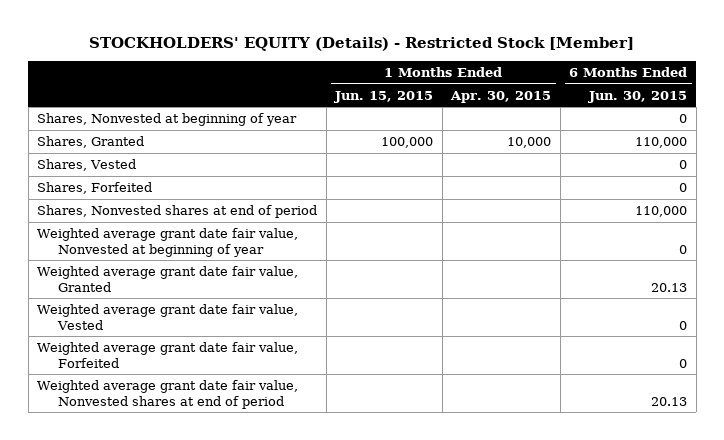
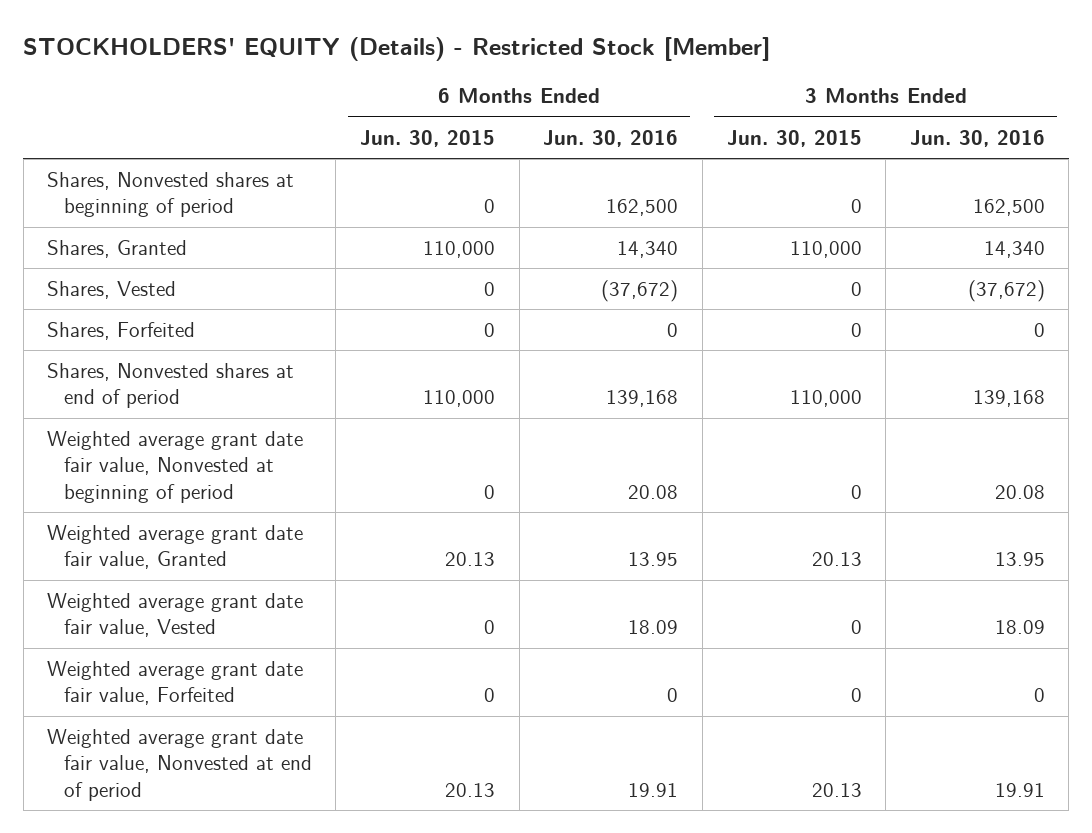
- | 1 Months Ended Jun. 15, 2015 | 1 Months Ended Apr. 30, 2015 | 6 Months Ended Jun. 30, 2015
+ | 6 Months Ended Jun. 30, 2015 | 6 Months Ended Jun. 30, 2016 | 3 Months Ended Jun. 30, 2015 | 3 Months Ended Jun. 30, 2016
- Shares, Nonvested at beginning of year | | | 0
+ Shares, Nonvested shares at beginning of period | 0 | 162,500 | 0 | 162,500
- Weighted average grant date fair value, Nonvested at beginning of year | | | 0
+ Weighted average grant date fair value, Nonvested at beginning of period | 0 | 20.08 | 0 | 20.08
- Weighted average grant date fair value, Nonvested shares at end of period | | | 20.13
+ Weighted average grant date fair value, Nonvested at end of period | 20.13 | 19.91 | 20.13 | 19.91

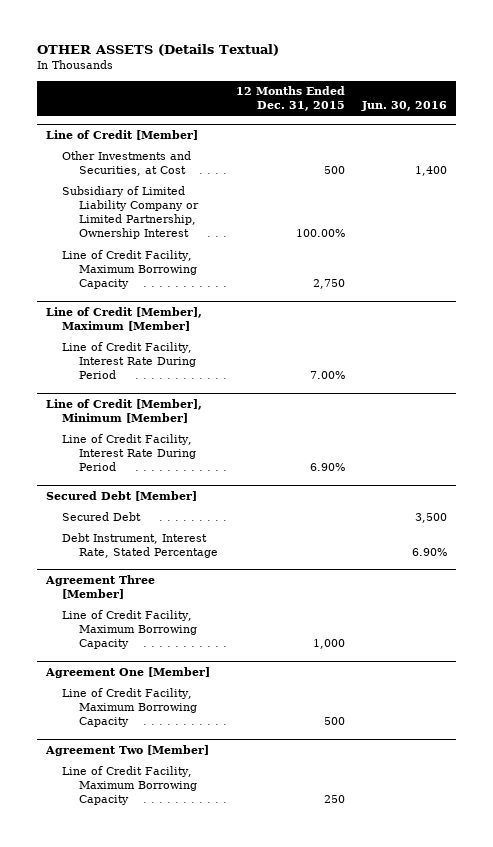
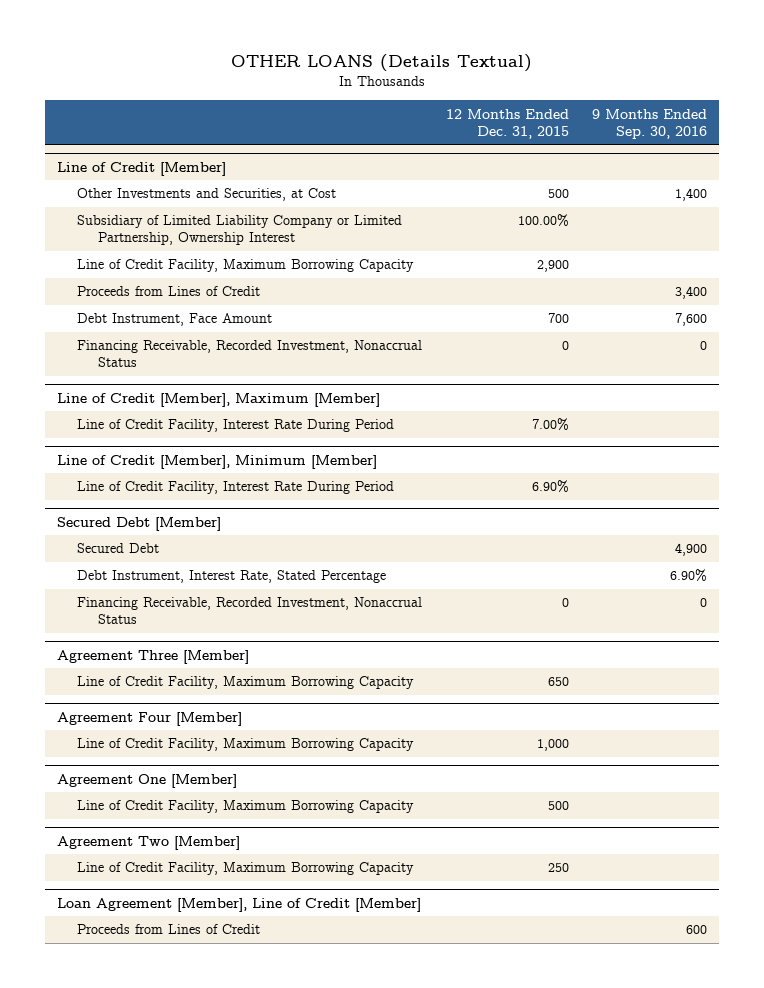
- OTHER ASSETS (Details Textual)
+ OTHER LOANS (Details Textual)
- | 12 Months Ended Dec. 31, 2015 | Jun. 30, 2016
+ | 12 Months Ended Dec. 31, 2015 | 9 Months Ended Sep. 30, 2016
@ Line of Credit [Member]
- Line of Credit Facility, Maximum Borrowing Capacity | 2,750 |
+ Line of Credit Facility, Maximum Borrowing Capacity | 2,900 |
+ Proceeds from Lines of Credit | | 3,400
+ Debt Instrument, Face Amount | 700 | 7,600
+ Financing Receivable, Recorded Investment, Nonaccrual Status | 0 | 0
@ Secured Debt [Member]
+ Financing Receivable, Recorded Investment, Nonaccrual Status | 0 | 0
@ Agreement Three [Member]
+ Line of Credit Facility, Maximum Borrowing Capacity | 650 |
+ Agreement Four [Member]
+ Loan Agreement [Member], Line of Credit [Member]
+ Proceeds from Lines of Credit | | 600

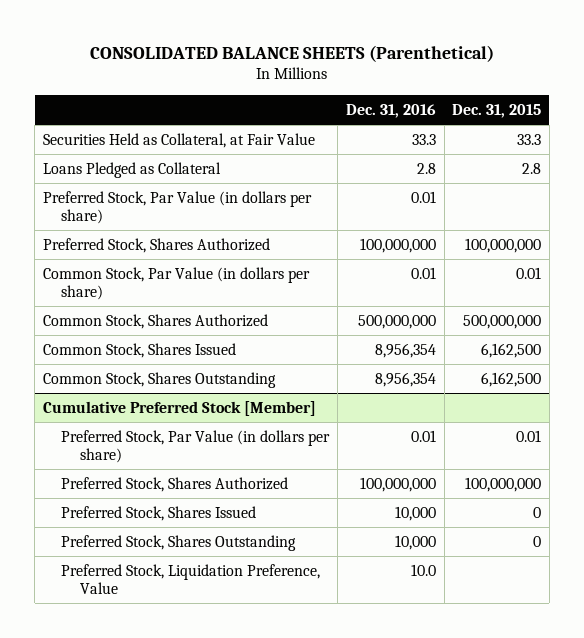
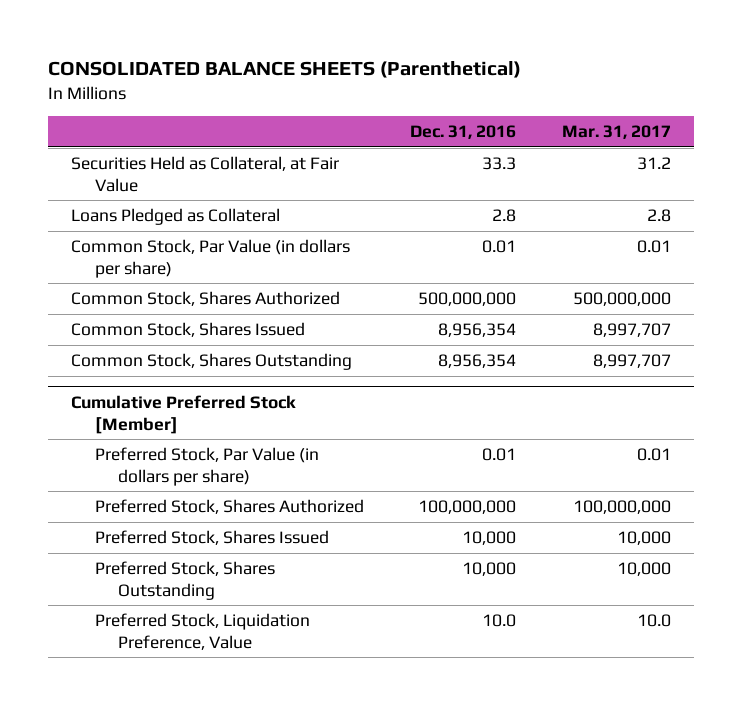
- | Dec. 31, 2016 | Dec. 31, 2015
+ | Dec. 31, 2016 | Mar. 31, 2017
- Preferred Stock, Par Value (in dollars per share) | 0.01 |
- Preferred Stock, Shares Authorized | 100,000,000 | 100,000,000

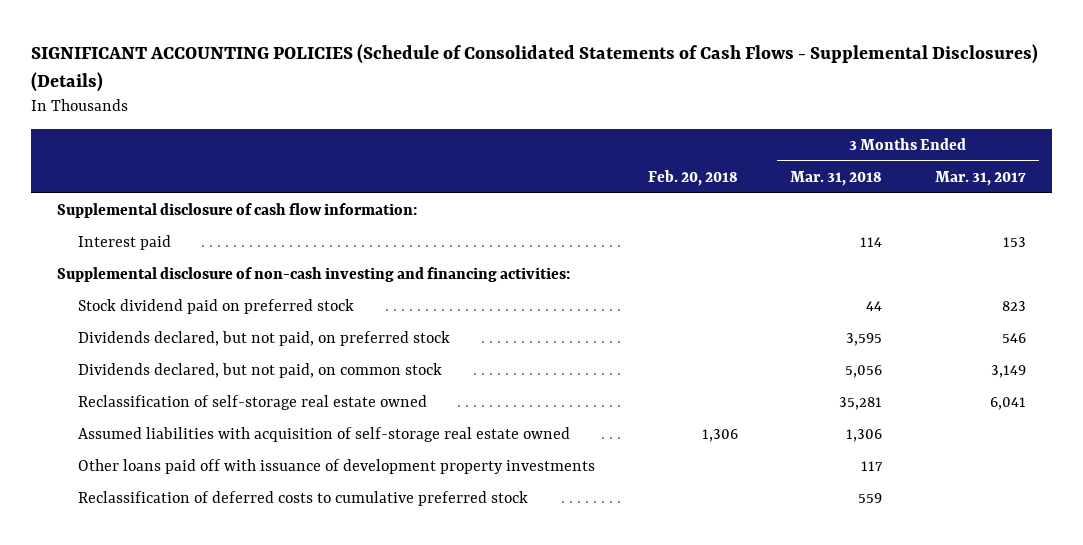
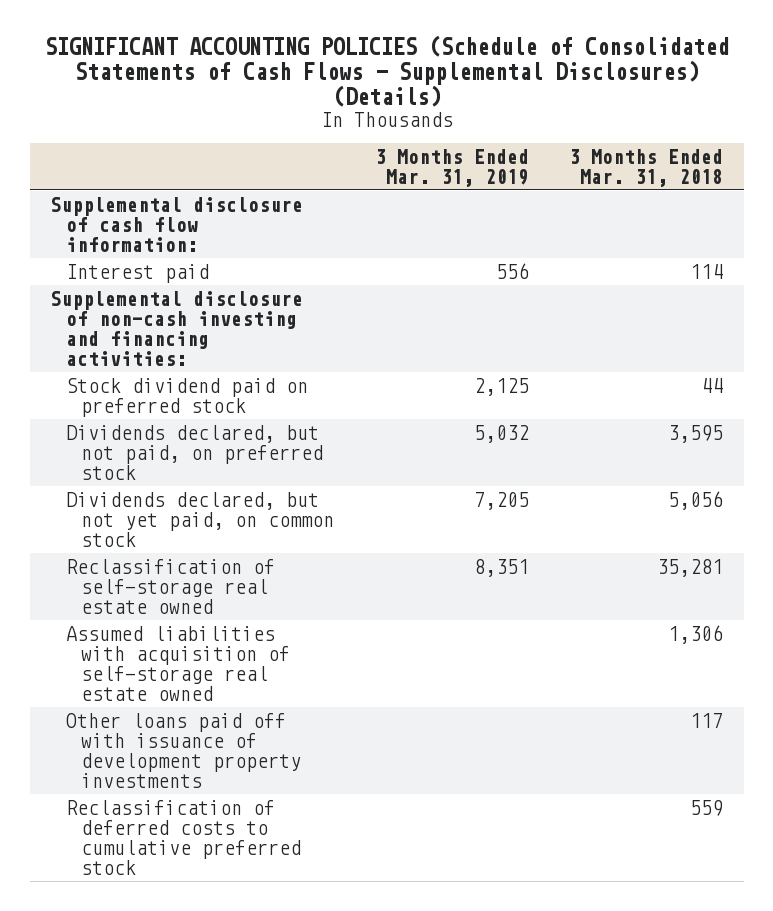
- | Feb. 20, 2018 | 3 Months Ended Mar. 31, 2018 | 3 Months Ended Mar. 31, 2017
+ | 3 Months Ended Mar. 31, 2019 | 3 Months Ended Mar. 31, 2018
- Dividends declared, but not paid, on common stock | | 5,056 | 3,149
+ Dividends declared, but not yet paid, on common stock | 7,205 | 5,056

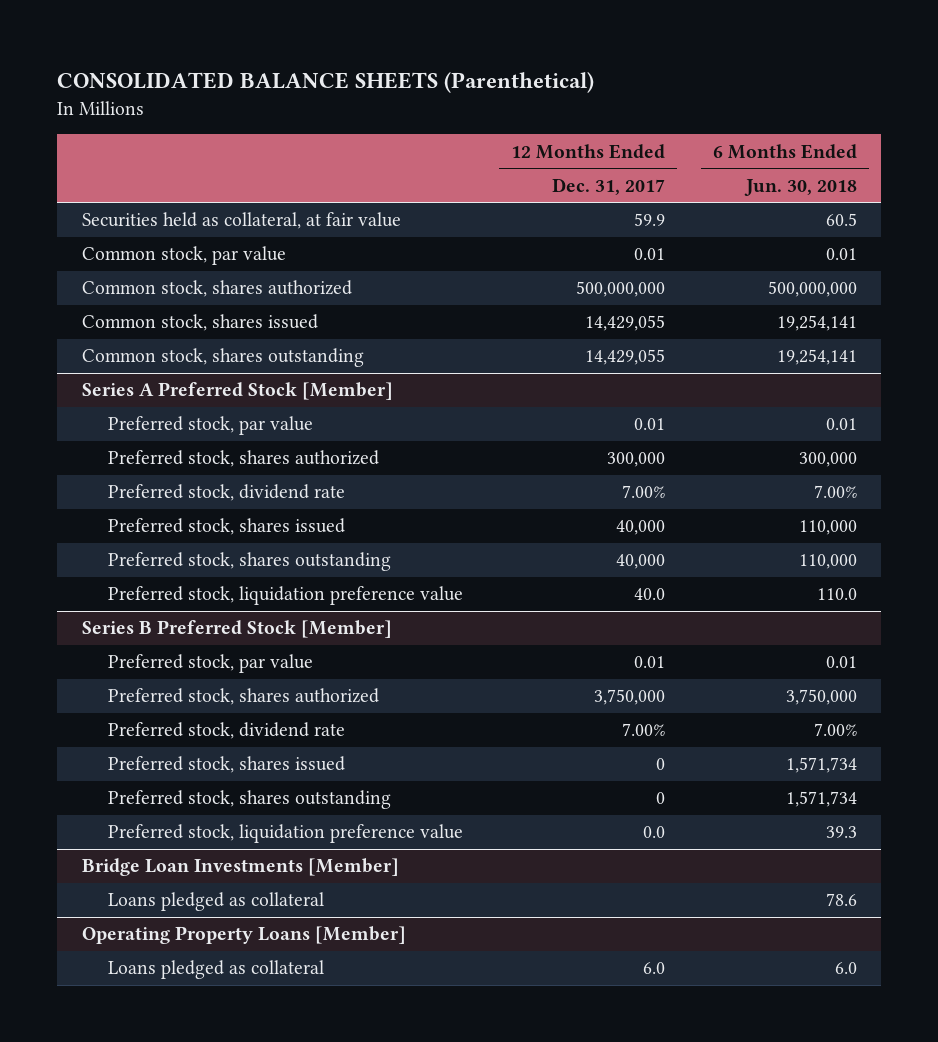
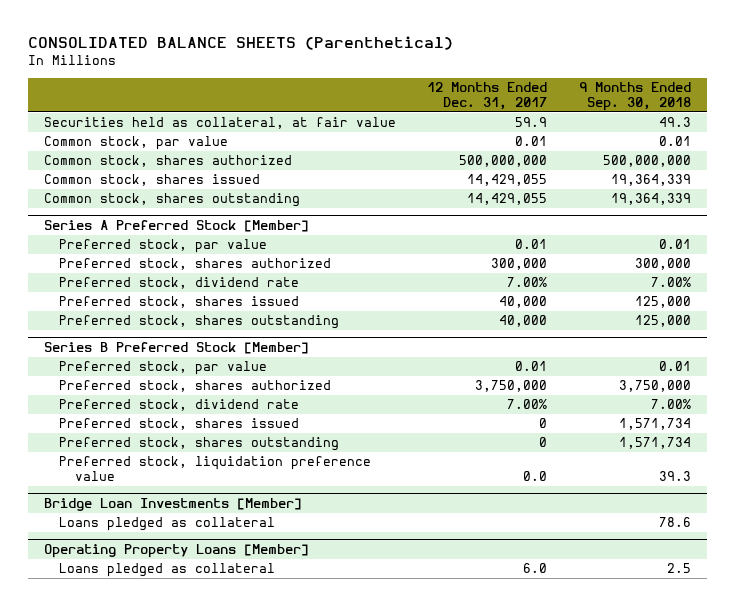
- | 12 Months Ended Dec. 31, 2017 | 6 Months Ended Jun. 30, 2018
+ | 12 Months Ended Dec. 31, 2017 | 9 Months Ended Sep. 30, 2018
@ Series A Preferred Stock [Member]
- Preferred stock, liquidation preference value | 40.0 | 110.0

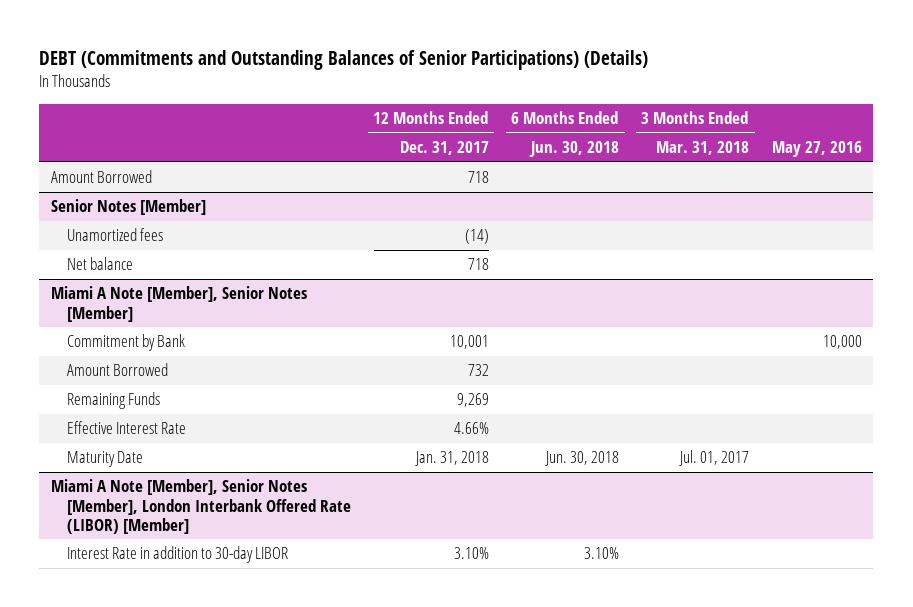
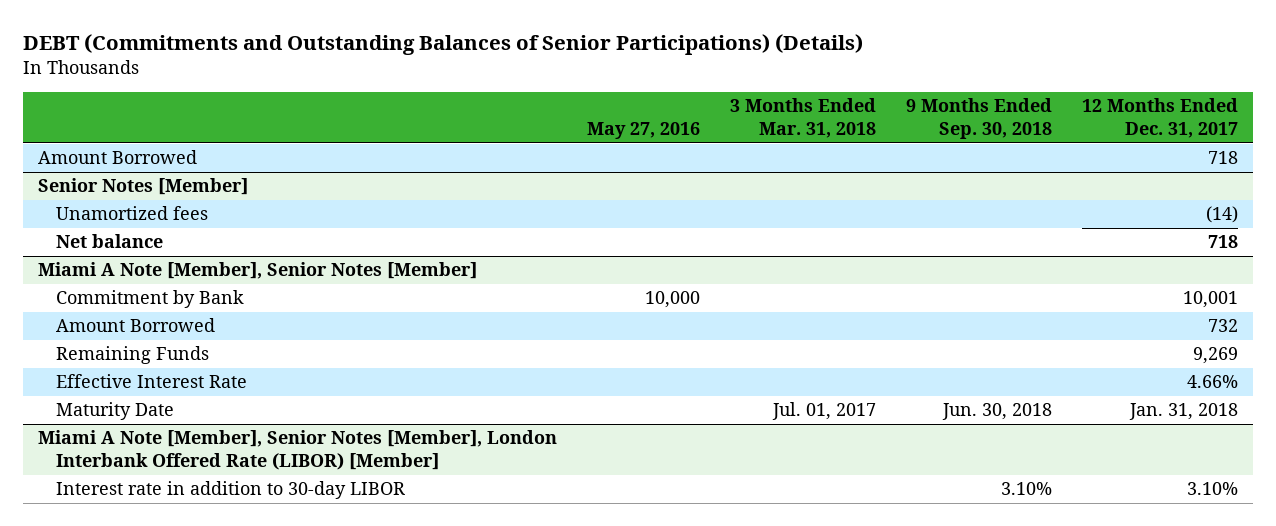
- | 12 Months Ended Dec. 31, 2017 | 6 Months Ended Jun. 30, 2018 | 3 Months Ended Mar. 31, 2018 | May 27, 2016
+ | May 27, 2016 | 3 Months Ended Mar. 31, 2018 | 9 Months Ended Sep. 30, 2018 | 12 Months Ended Dec. 31, 2017
@ Miami A Note [Member], Senior Notes [Member], London Interbank Offered Rate (LIBOR) [Member]
- Interest Rate in addition to 30-day LIBOR | 3.10% | 3.10% | |
+ Interest rate in addition to 30-day LIBOR | | | 3.10% | 3.10%

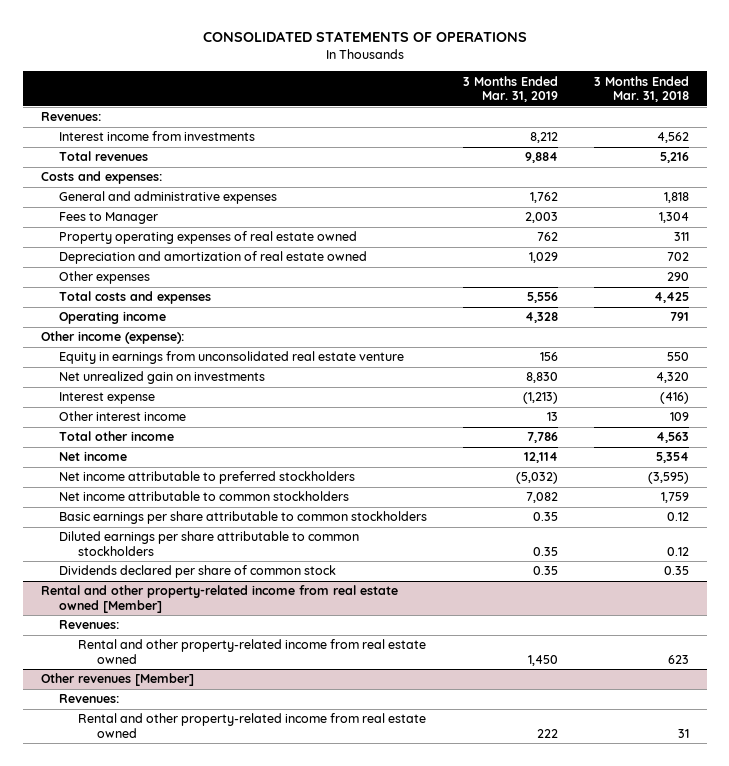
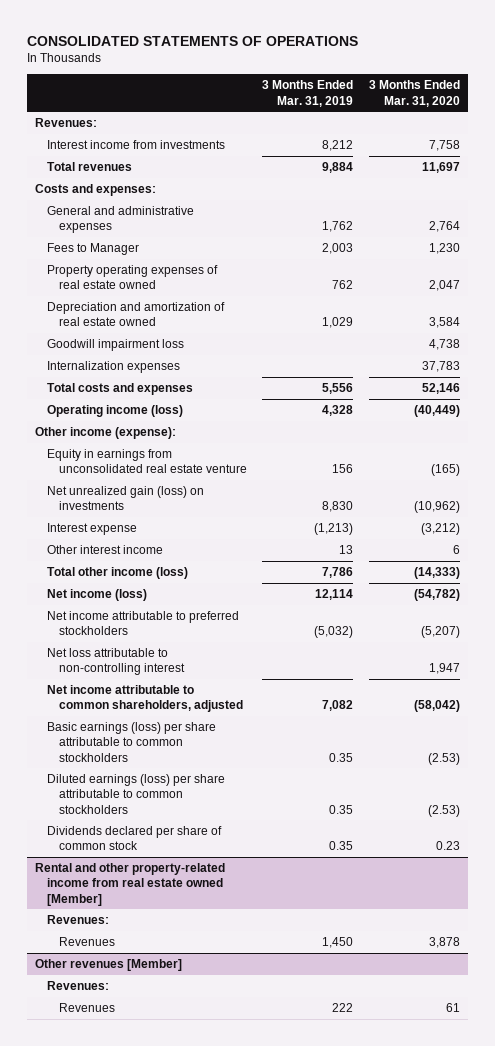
- | 3 Months Ended Mar. 31, 2019 | 3 Months Ended Mar. 31, 2018
+ | 3 Months Ended Mar. 31, 2019 | 3 Months Ended Mar. 31, 2020
- Other expenses | | 290
+ Goodwill impairment loss | | 4,738
+ Internalization expenses | | 37,783
- Operating income | 4,328 | 791
+ Operating income (loss) | 4,328 | (40,449)
- Net unrealized gain on investments | 8,830 | 4,320
+ Net unrealized gain (loss) on investments | 8,830 | (10,962)
- Total other income | 7,786 | 4,563
- Net income | 12,114 | 5,354
+ Total other income (loss) | 7,786 | (14,333)
+ Net income (loss) | 12,114 | (54,782)
- Net income attributable to common stockholders | 7,082 | 1,759
- Basic earnings per share attributable to common stockholders | 0.35 | 0.12
- Diluted earnings per share attributable to common stockholders | 0.35 | 0.12
+ Net loss attributable to non-controlling interest | | 1,947
+ Net income attributable to common shareholders, adjusted | 7,082 | (58,042)
+ Basic earnings (loss) per share attributable to common stockholders | 0.35 | (2.53)
+ Diluted earnings (loss) per share attributable to common stockholders | 0.35 | (2.53)
@ Rental and other property-related income from real estate owned [Member]
- Rental and other property-related income from real estate owned | 1,450 | 623
+ Revenues | 1,450 | 3,878
@ Other revenues [Member]
- Rental and other property-related income from real estate owned | 222 | 31
+ Revenues | 222 | 61

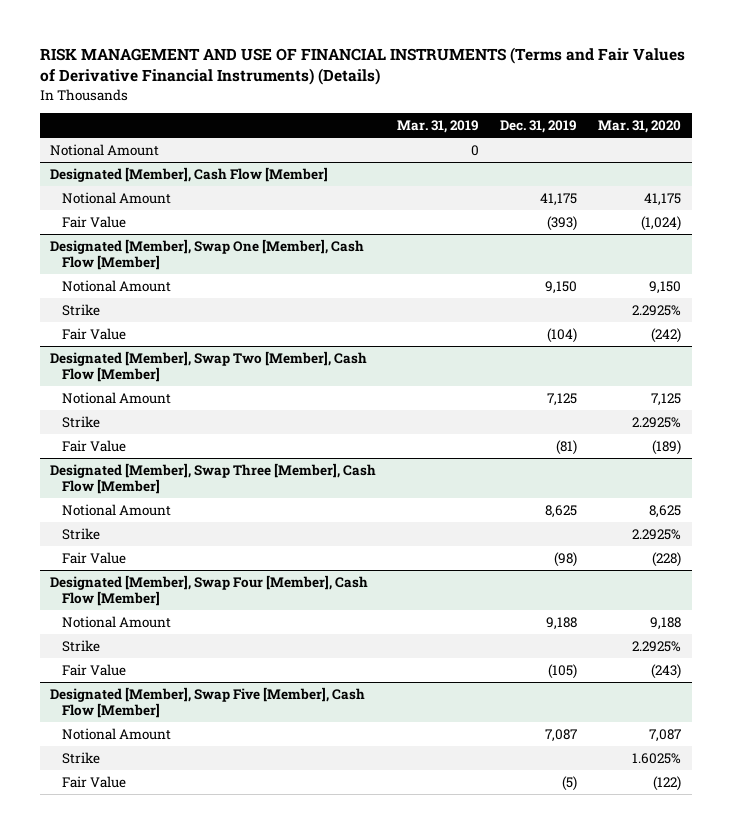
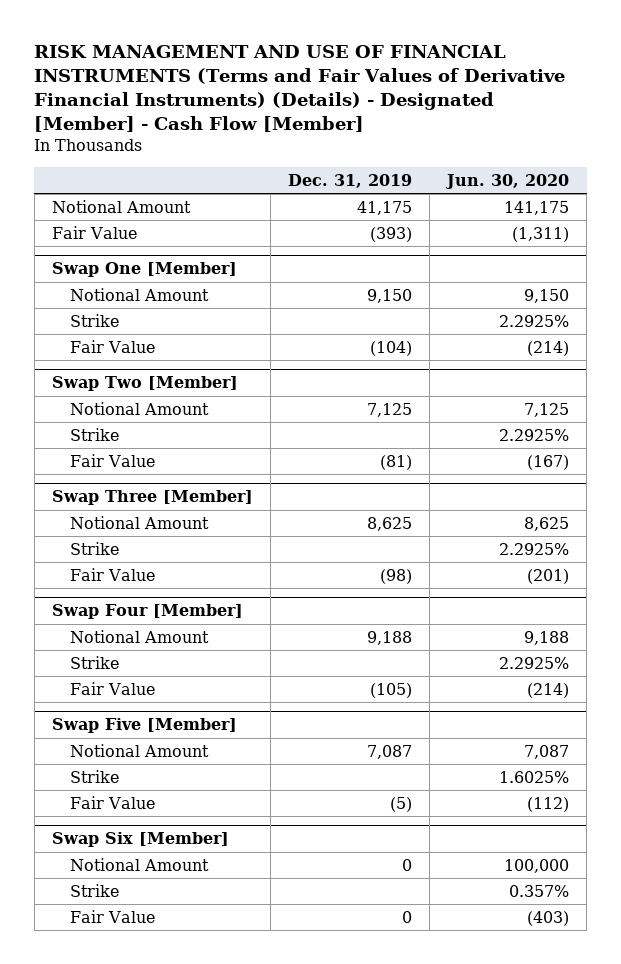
- RISK MANAGEMENT AND USE OF FINANCIAL INSTRUMENTS (Terms and Fair Values of Derivative Financial Instruments) (Details)
+ RISK MANAGEMENT AND USE OF FINANCIAL INSTRUMENTS (Terms and Fair Values of Derivative Financial Instruments) (Details) - Designated [Member] - Cash Flow [Member]
- | Mar. 31, 2019 | Dec. 31, 2019 | Mar. 31, 2020
+ | Dec. 31, 2019 | Jun. 30, 2020
- Notional Amount | 0 | |
- Designated [Member], Cash Flow [Member]
- Designated [Member], Swap One [Member], Cash Flow [Member]
+ Swap One [Member]
- Designated [Member], Swap Two [Member], Cash Flow [Member]
+ Swap Two [Member]
- Designated [Member], Swap Three [Member], Cash Flow [Member]
+ Swap Three [Member]
- Designated [Member], Swap Four [Member], Cash Flow [Member]
+ Swap Four [Member]
- Designated [Member], Swap Five [Member], Cash Flow [Member]
+ Swap Five [Member]
+ Swap Six [Member]
+ Notional Amount | 0 | 100,000
+ Strike | | 0.357%
+ Fair Value | 0 | (403)

